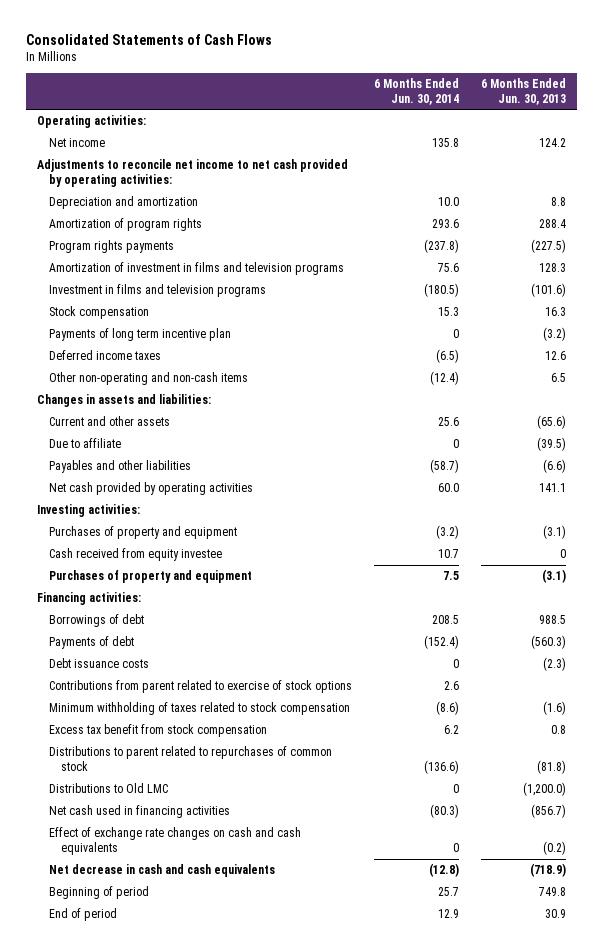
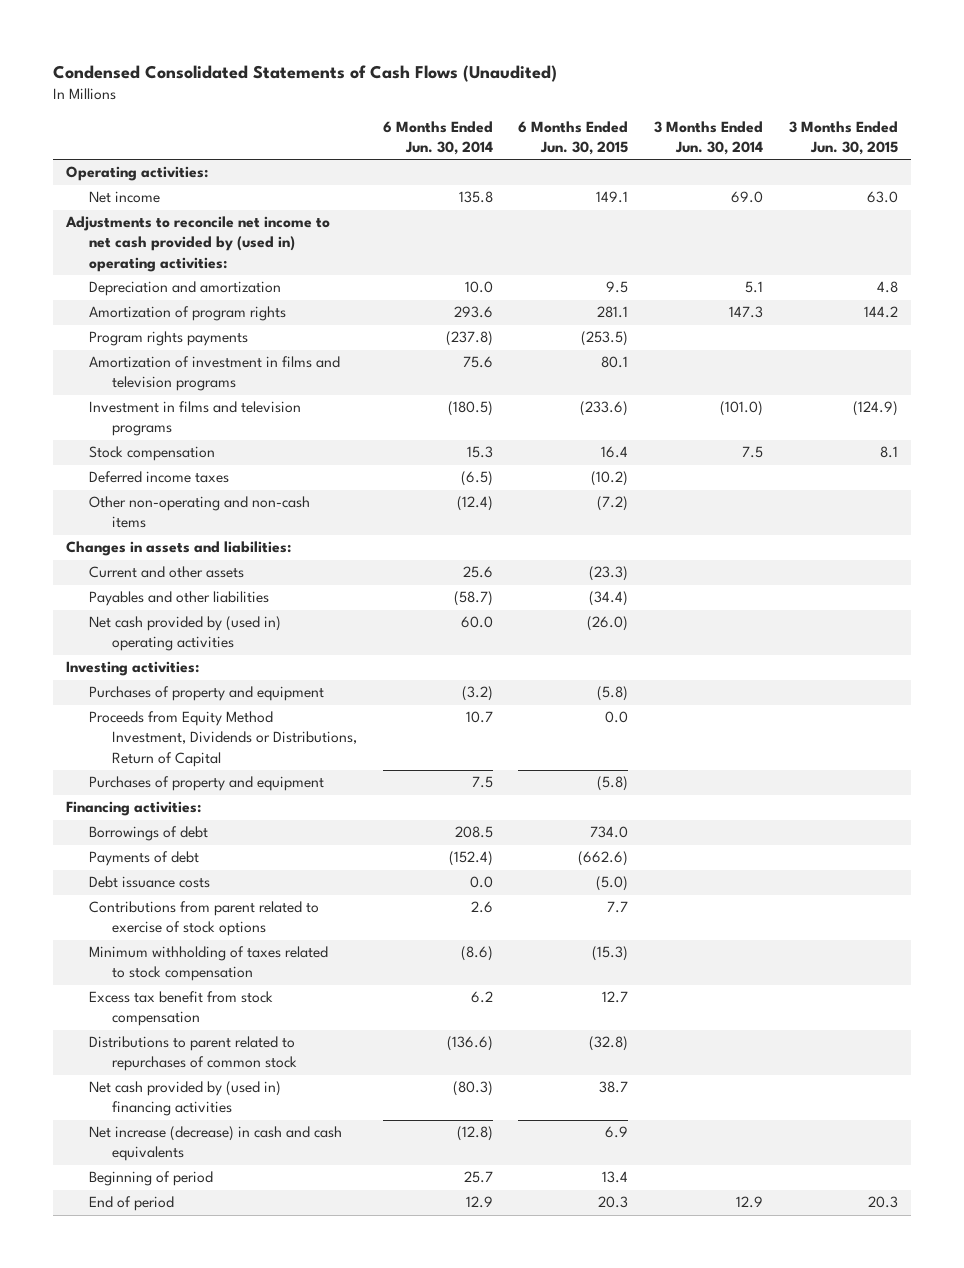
- Consolidated Statements of Cash Flows
+ Condensed Consolidated Statements of Cash Flows (Unaudited)
- | 6 Months Ended Jun. 30, 2014 | 6 Months Ended Jun. 30, 2013
+ | 6 Months Ended Jun. 30, 2014 | 6 Months Ended Jun. 30, 2015 | 3 Months Ended Jun. 30, 2014 | 3 Months Ended Jun. 30, 2015
- Adjustments to reconcile net income to net cash provided by operating activities:
+ Adjustments to reconcile net income to net cash provided by (used in) operating activities:
- Payments of long term incentive plan | 0 | (3.2)
- Due to affiliate | 0 | (39.5)
- Net cash provided by operating activities | 60.0 | 141.1
+ Net cash provided by (used in) operating activities | 60.0 | (26.0) | |
- Cash received from equity investee | 10.7 | 0
+ Proceeds from Equity Method Investment, Dividends or Distributions, Return of Capital | 10.7 | 0.0 | |
- Debt issuance costs | 0 | (2.3)
+ Debt issuance costs | 0.0 | (5.0) | |
- Distributions to Old LMC | 0 | (1,200.0)
- Net cash used in financing activities | (80.3) | (856.7)
- Effect of exchange rate changes on cash and cash equivalents | 0 | (0.2)
- Net decrease in cash and cash equivalents | (12.8) | (718.9)
+ Net cash provided by (used in) financing activities | (80.3) | 38.7 | |
+ Net increase (decrease) in cash and cash equivalents | (12.8) | 6.9 | |

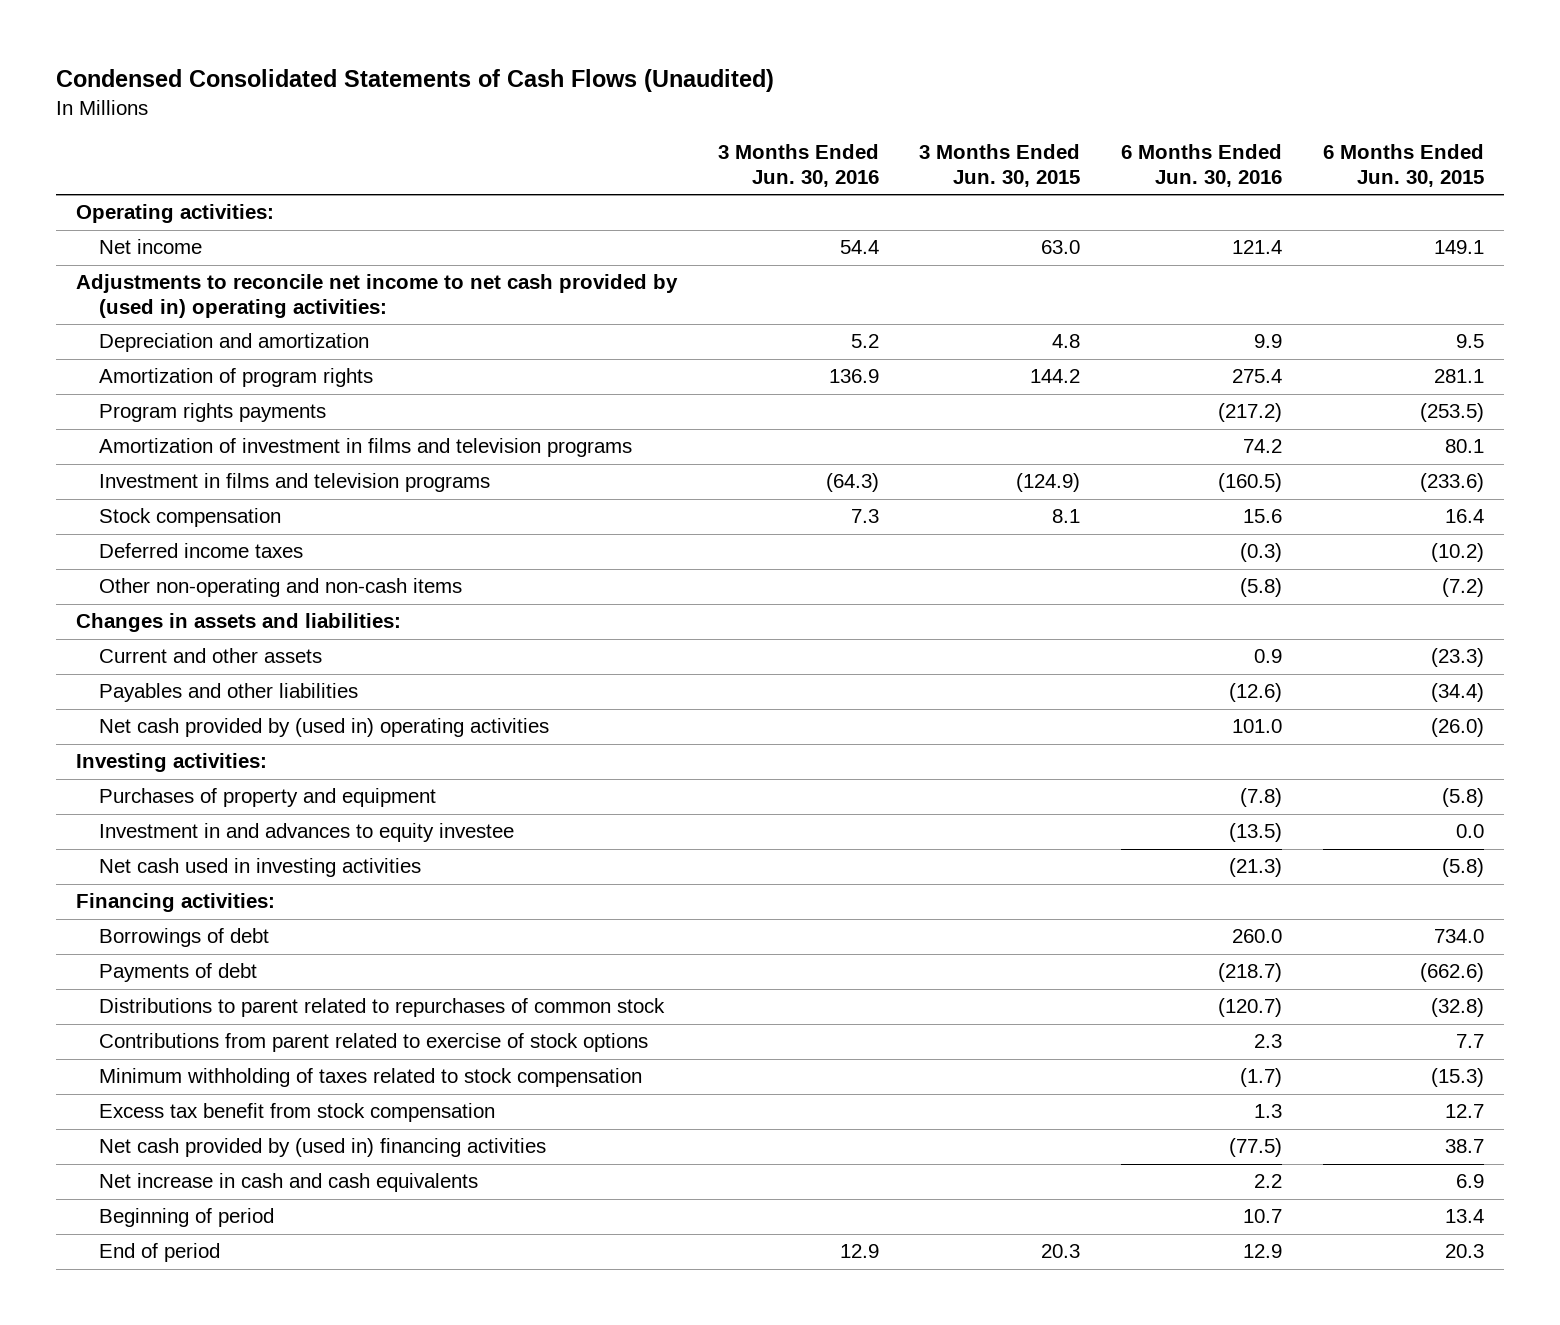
- | 6 Months Ended Jun. 30, 2014 | 6 Months Ended Jun. 30, 2015 | 3 Months Ended Jun. 30, 2014 | 3 Months Ended Jun. 30, 2015
+ | 3 Months Ended Jun. 30, 2016 | 3 Months Ended Jun. 30, 2015 | 6 Months Ended Jun. 30, 2016 | 6 Months Ended Jun. 30, 2015
- Proceeds from Equity Method Investment, Dividends or Distributions, Return of Capital | 10.7 | 0.0 | |
- Purchases of property and equipment | 7.5 | (5.8) | |
+ Investment in and advances to equity investee | | | (13.5) | 0.0
+ Net cash used in investing activities | | | (21.3) | (5.8)
- Debt issuance costs | 0.0 | (5.0) | |
moved up: Distributions to parent related to repurchases of common stock | | | (120.7) | (32.8)
- Net increase (decrease) in cash and cash equivalents | (12.8) | 6.9 | |
+ Net increase in cash and cash equivalents | | | 2.2 | 6.9

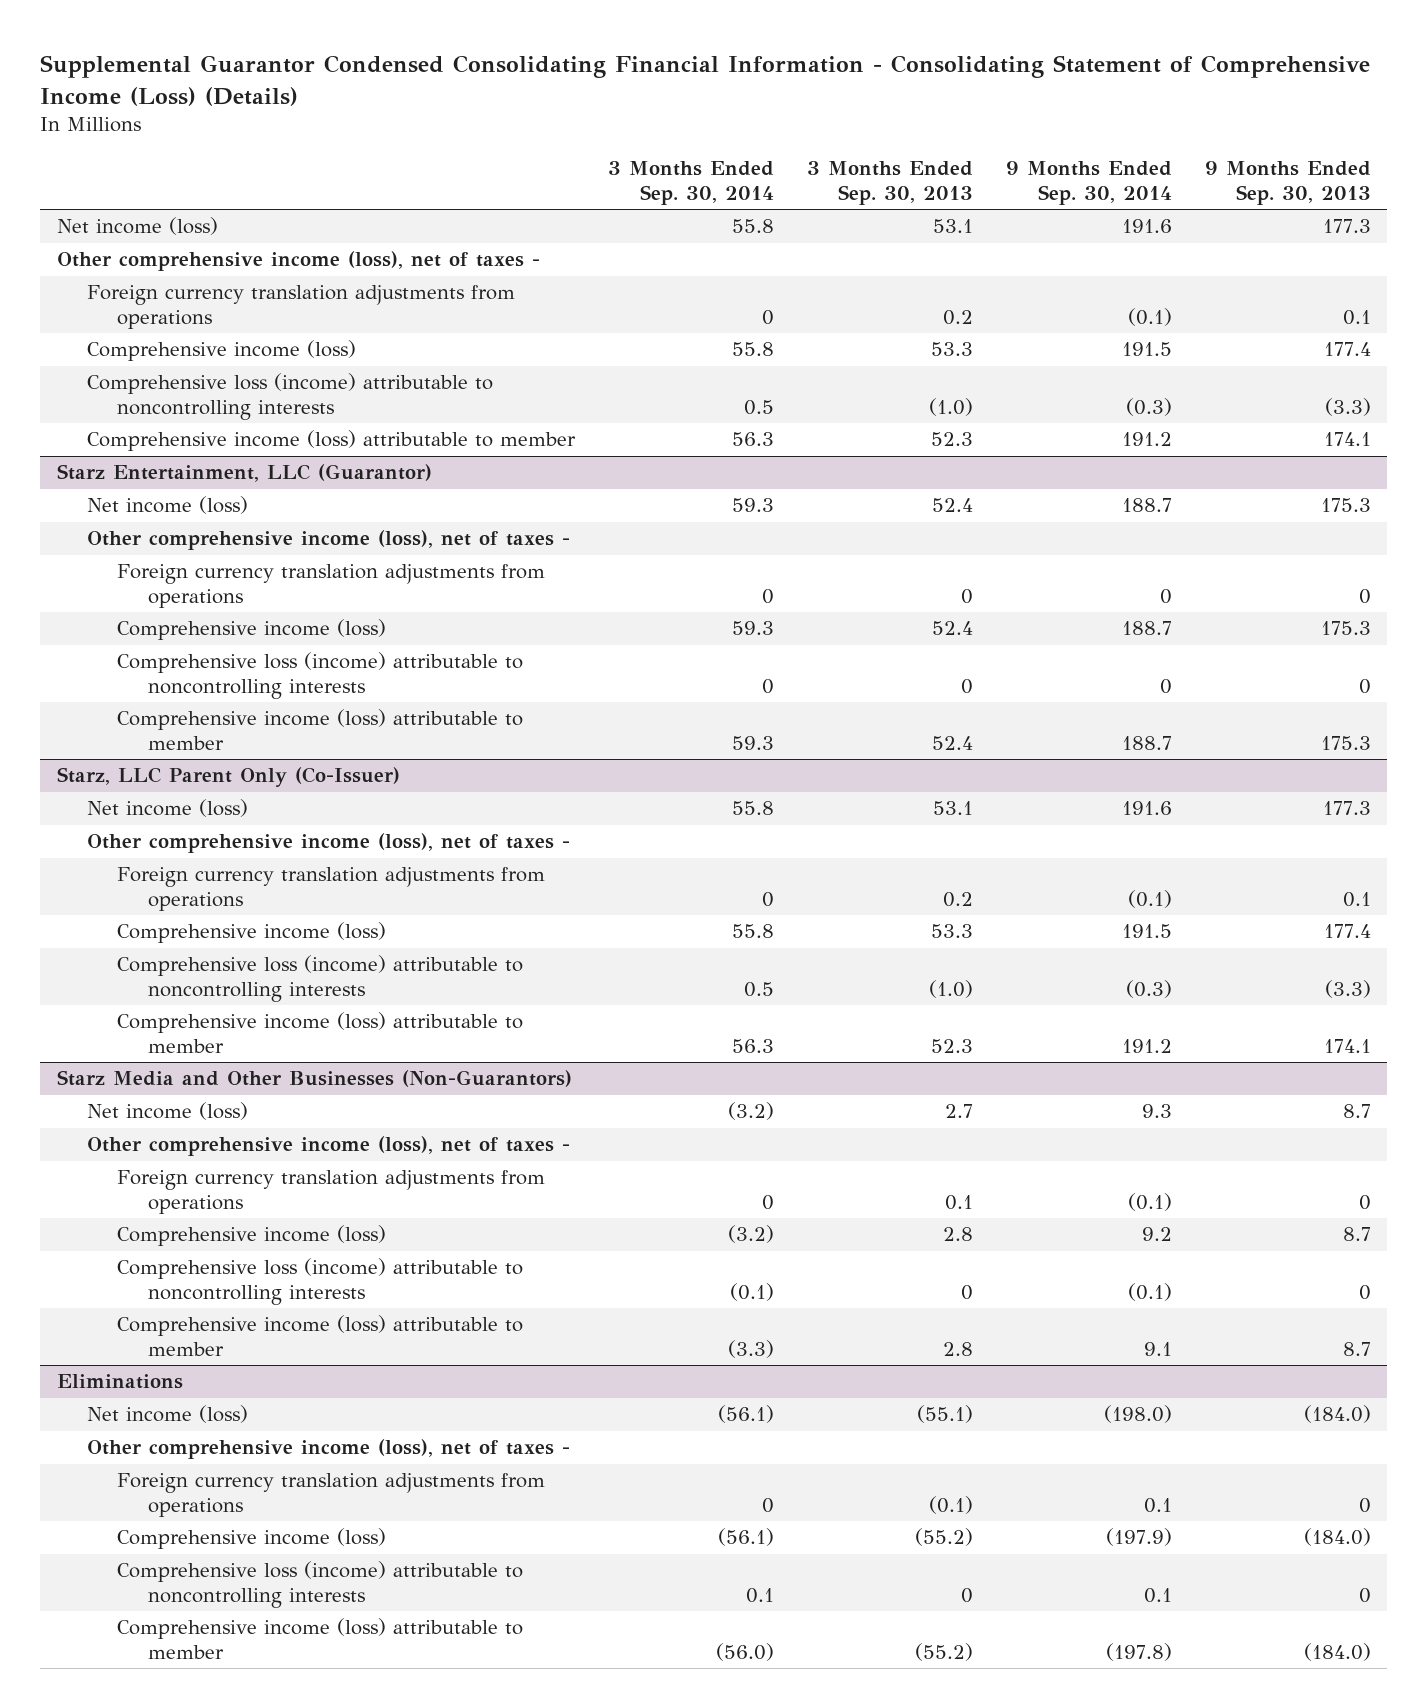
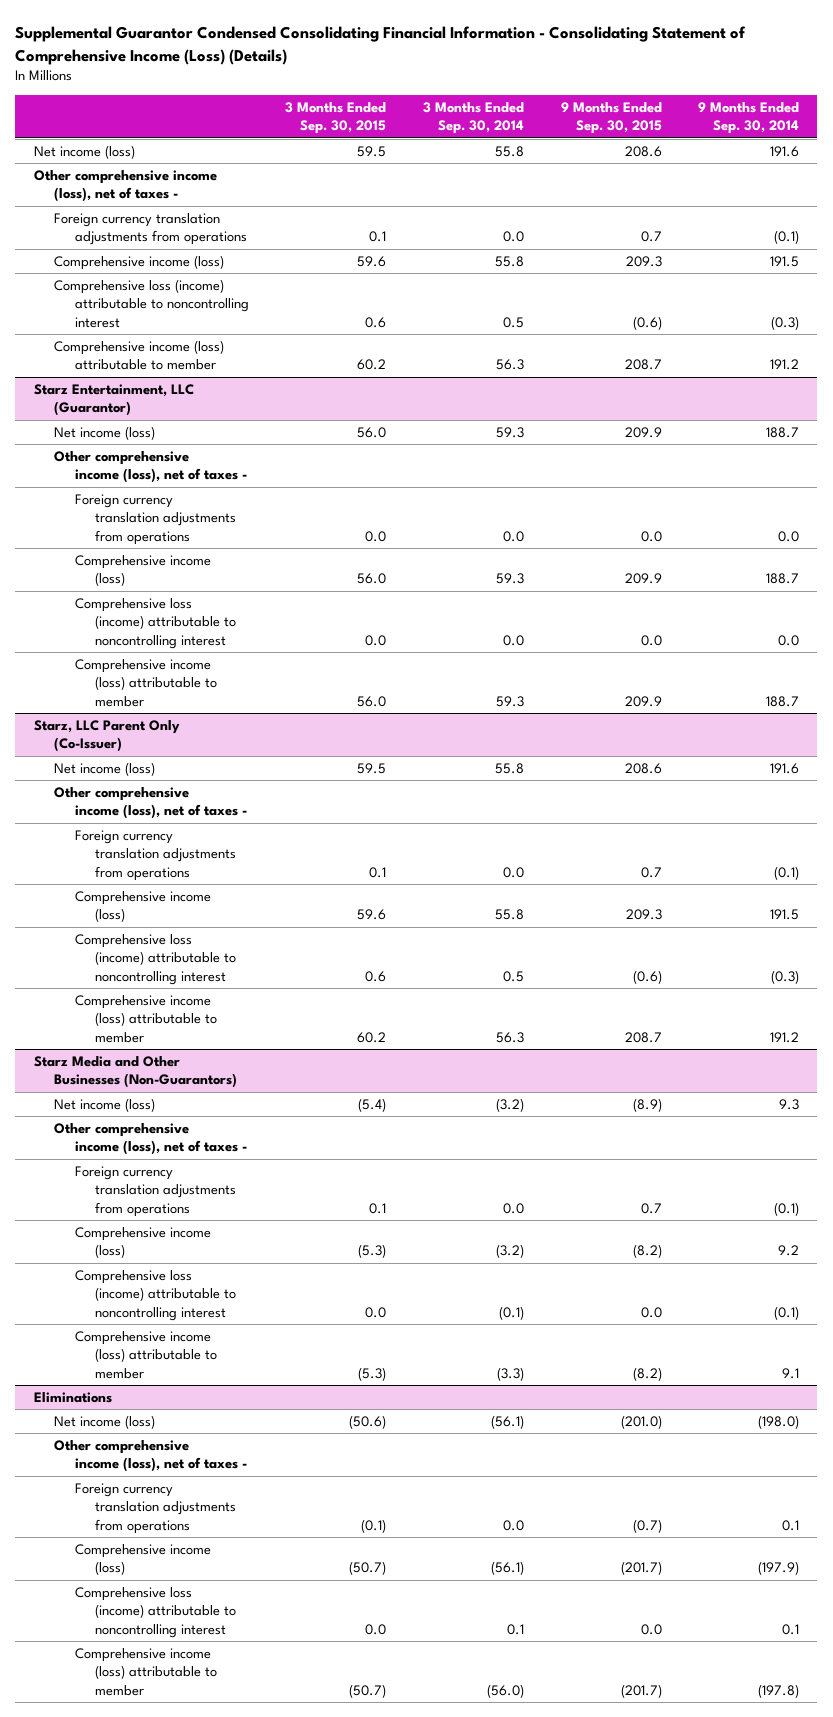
- | 3 Months Ended Sep. 30, 2014 | 3 Months Ended Sep. 30, 2013 | 9 Months Ended Sep. 30, 2014 | 9 Months Ended Sep. 30, 2013
+ | 3 Months Ended Sep. 30, 2015 | 3 Months Ended Sep. 30, 2014 | 9 Months Ended Sep. 30, 2015 | 9 Months Ended Sep. 30, 2014
- Foreign currency translation adjustments from operations | 0 | 0.2 | (0.1) | 0.1
+ Foreign currency translation adjustments from operations | 0.1 | 0.0 | 0.7 | (0.1)
- Comprehensive loss (income) attributable to noncontrolling interests | 0.5 | (1.0) | (0.3) | (3.3)
+ Comprehensive loss (income) attributable to noncontrolling interest | 0.6 | 0.5 | (0.6) | (0.3)
@ Starz Entertainment, LLC (Guarantor)
- Foreign currency translation adjustments from operations | 0 | 0 | 0 | 0
+ Foreign currency translation adjustments from operations | 0.0 | 0.0 | 0.0 | 0.0
- Comprehensive loss (income) attributable to noncontrolling interests | 0 | 0 | 0 | 0
+ Comprehensive loss (income) attributable to noncontrolling interest | 0.0 | 0.0 | 0.0 | 0.0
@ Starz, LLC Parent Only (Co-Issuer)
- Foreign currency translation adjustments from operations | 0 | 0.2 | (0.1) | 0.1
+ Foreign currency translation adjustments from operations | 0.1 | 0.0 | 0.7 | (0.1)
- Comprehensive loss (income) attributable to noncontrolling interests | 0.5 | (1.0) | (0.3) | (3.3)
+ Comprehensive loss (income) attributable to noncontrolling interest | 0.6 | 0.5 | (0.6) | (0.3)
@ Starz Media and Other Businesses (Non-Guarantors)
- Foreign currency translation adjustments from operations | 0 | 0.1 | (0.1) | 0
+ Foreign currency translation adjustments from operations | 0.1 | 0.0 | 0.7 | (0.1)
- Comprehensive loss (income) attributable to noncontrolling interests | (0.1) | 0 | (0.1) | 0
+ Comprehensive loss (income) attributable to noncontrolling interest | 0.0 | (0.1) | 0.0 | (0.1)
@ Eliminations
- Foreign currency translation adjustments from operations | 0 | (0.1) | 0.1 | 0
+ Foreign currency translation adjustments from operations | (0.1) | 0.0 | (0.7) | 0.1
- Comprehensive loss (income) attributable to noncontrolling interests | 0.1 | 0 | 0.1 | 0
+ Comprehensive loss (income) attributable to noncontrolling interest | 0.0 | 0.1 | 0.0 | 0.1

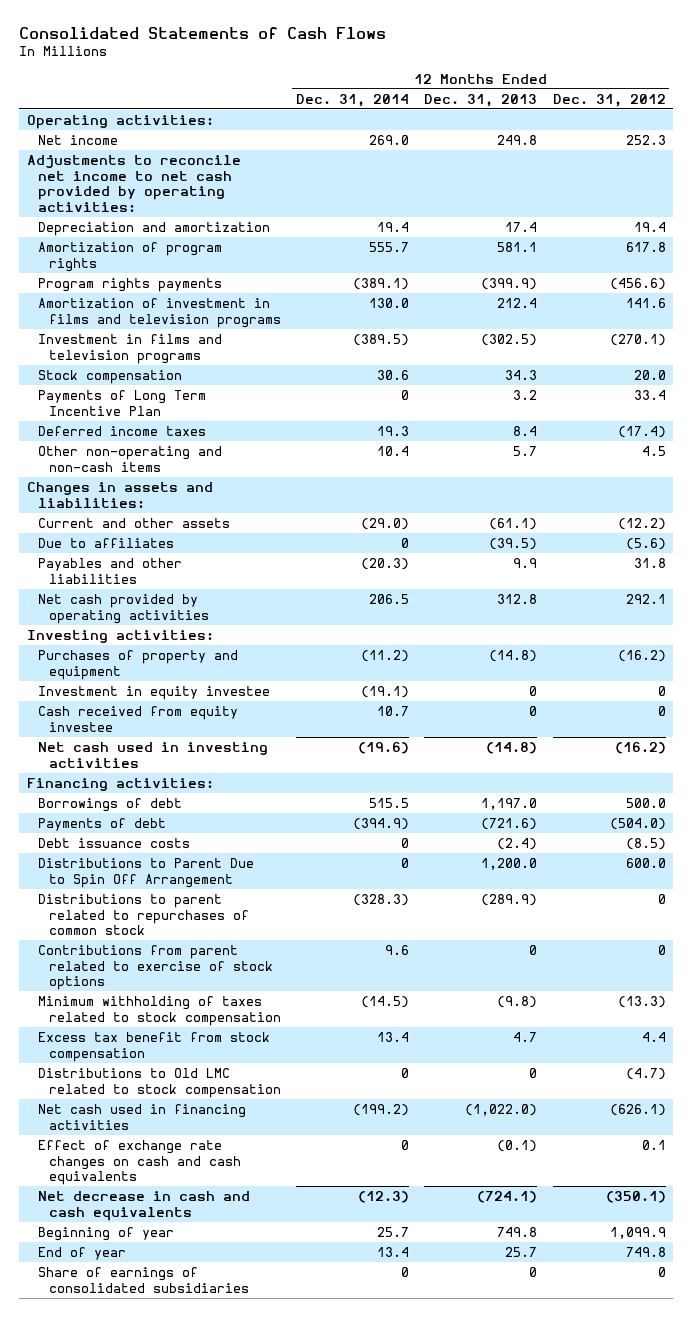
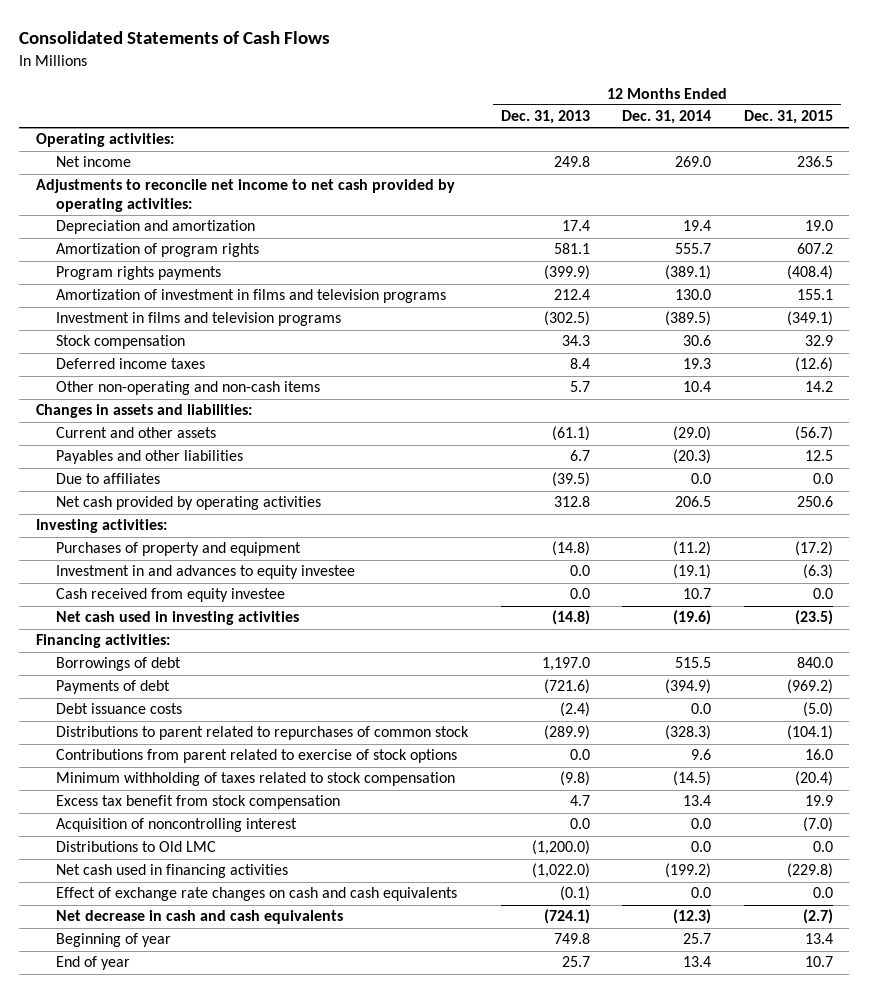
- | 12 Months Ended Dec. 31, 2014 | 12 Months Ended Dec. 31, 2013 | 12 Months Ended Dec. 31, 2012
+ | 12 Months Ended Dec. 31, 2013 | 12 Months Ended Dec. 31, 2014 | 12 Months Ended Dec. 31, 2015
- Payments of Long Term Incentive Plan | 0 | 3.2 | 33.4
- Due to affiliates | 0 | (39.5) | (5.6)
- Payables and other liabilities | (20.3) | 9.9 | 31.8
+ Payables and other liabilities | 6.7 | (20.3) | 12.5
+ Due to affiliates | (39.5) | 0.0 | 0.0
- Investment in equity investee | (19.1) | 0 | 0
- Cash received from equity investee | 10.7 | 0 | 0
+ Investment in and advances to equity investee | 0.0 | (19.1) | (6.3)
+ Cash received from equity investee | 0.0 | 10.7 | 0.0
- Debt issuance costs | 0 | (2.4) | (8.5)
- Distributions to Parent Due to Spin Off Arrangement | 0 | 1,200.0 | 600.0
+ Debt issuance costs | (2.4) | 0.0 | (5.0)
- Contributions from parent related to exercise of stock options | 9.6 | 0 | 0
+ Contributions from parent related to exercise of stock options | 0.0 | 9.6 | 16.0
- Distributions to Old LMC related to stock compensation | 0 | 0 | (4.7)
+ Acquisition of noncontrolling interest | 0.0 | 0.0 | (7.0)
+ Distributions to Old LMC | (1,200.0) | 0.0 | 0.0
- Effect of exchange rate changes on cash and cash equivalents | 0 | (0.1) | 0.1
+ Effect of exchange rate changes on cash and cash equivalents | (0.1) | 0.0 | 0.0
- Share of earnings of consolidated subsidiaries | 0 | 0 | 0

